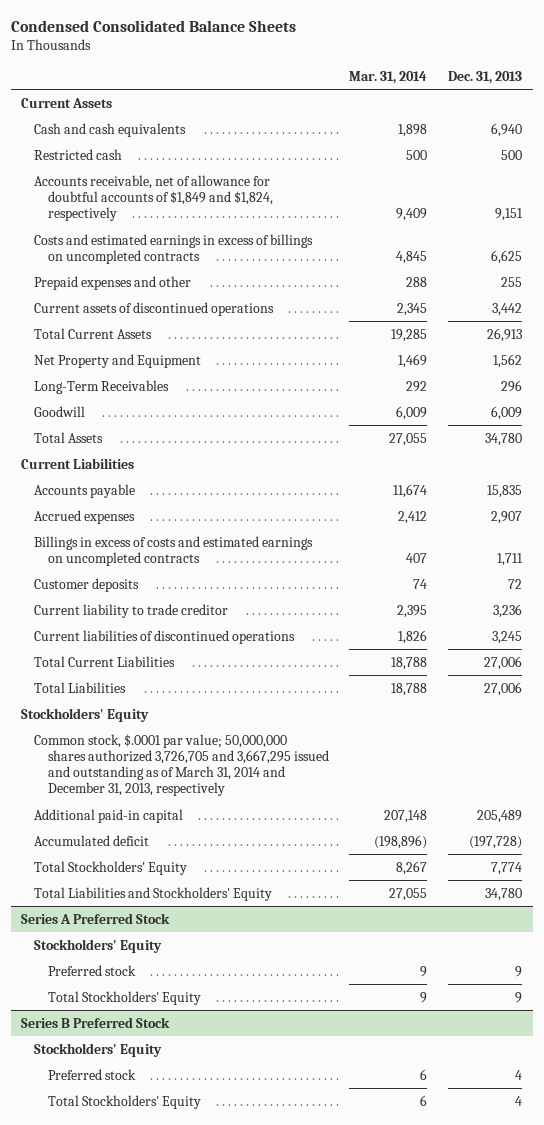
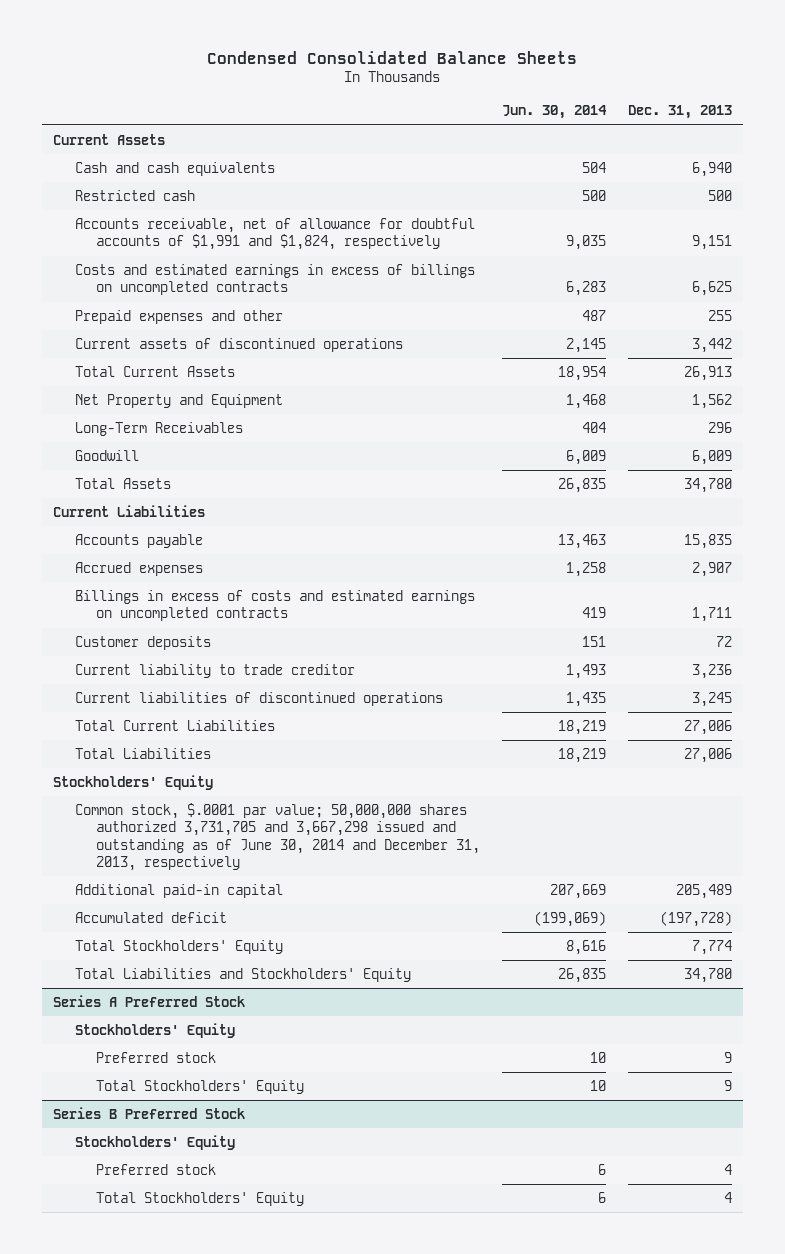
- | Mar. 31, 2014 | Dec. 31, 2013
+ | Jun. 30, 2014 | Dec. 31, 2013
- Accounts receivable, net of allowance for doubtful accounts of $1,849 and $1,824, respectively | 9,409 | 9,151
+ Accounts receivable, net of allowance for doubtful accounts of $1,991 and $1,824, respectively | 9,035 | 9,151
- Common stock, $.0001 par value; 50,000,000 shares authorized 3,726,705 and 3,667,295 issued and outstanding as of March 31, 2014 and December 31, 2013, respectively
+ Common stock, $.0001 par value; 50,000,000 shares authorized 3,731,705 and 3,667,298 issued and outstanding as of June 30, 2014 and December 31, 2013, respectively

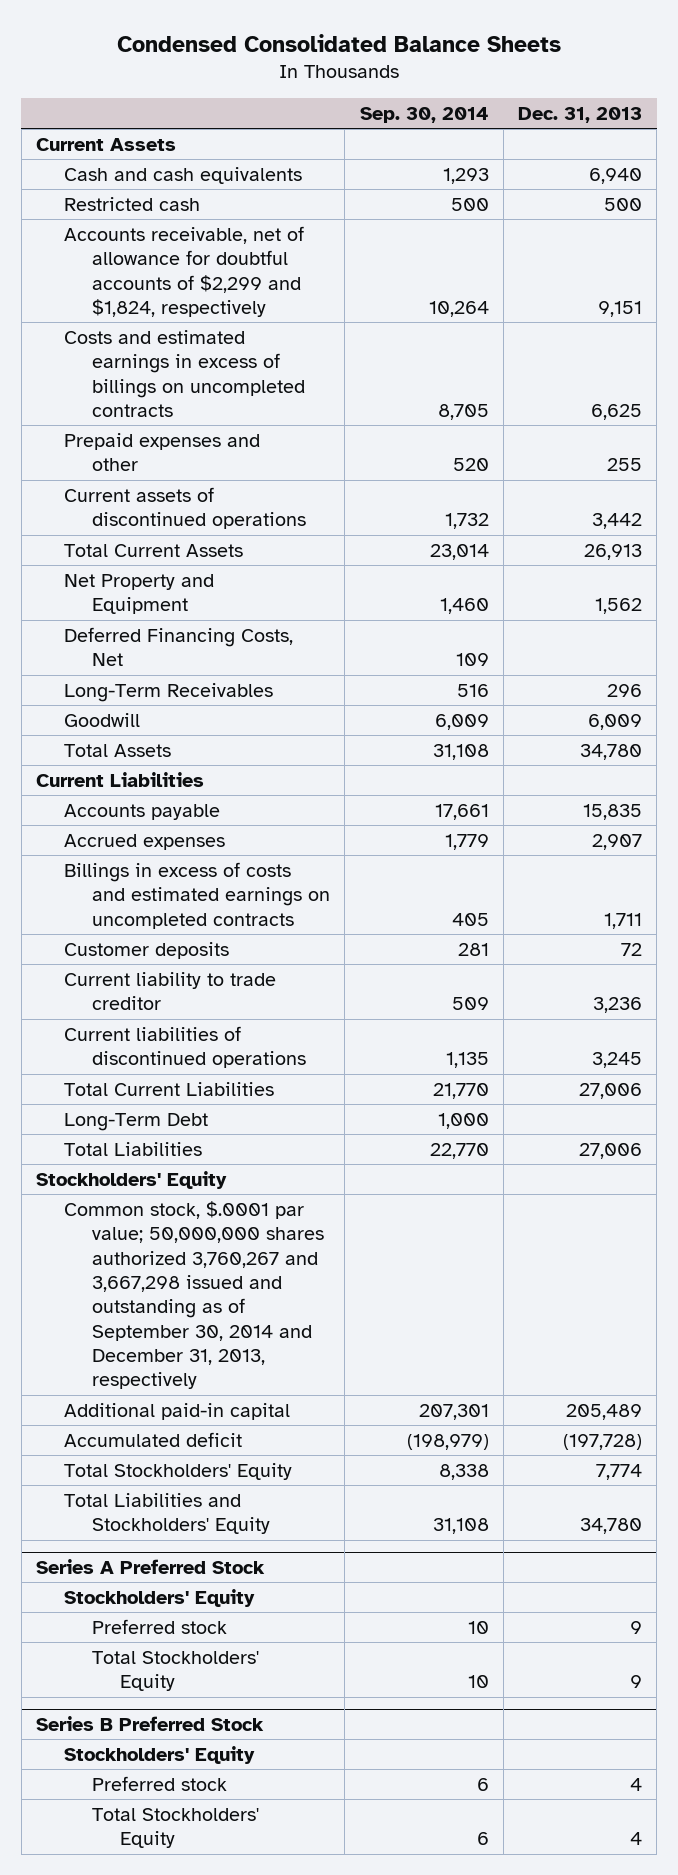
- | Jun. 30, 2014 | Dec. 31, 2013
+ | Sep. 30, 2014 | Dec. 31, 2013
- Accounts receivable, net of allowance for doubtful accounts of $1,991 and $1,824, respectively | 9,035 | 9,151
+ Accounts receivable, net of allowance for doubtful accounts of $2,299 and $1,824, respectively | 10,264 | 9,151
+ Deferred Financing Costs, Net | 109 |
+ Long-Term Debt | 1,000 |
- Common stock, $.0001 par value; 50,000,000 shares authorized 3,731,705 and 3,667,298 issued and outstanding as of June 30, 2014 and December 31, 2013, respectively
+ Common stock, $.0001 par value; 50,000,000 shares authorized 3,760,267 and 3,667,298 issued and outstanding as of September 30, 2014 and December 31, 2013, respectively

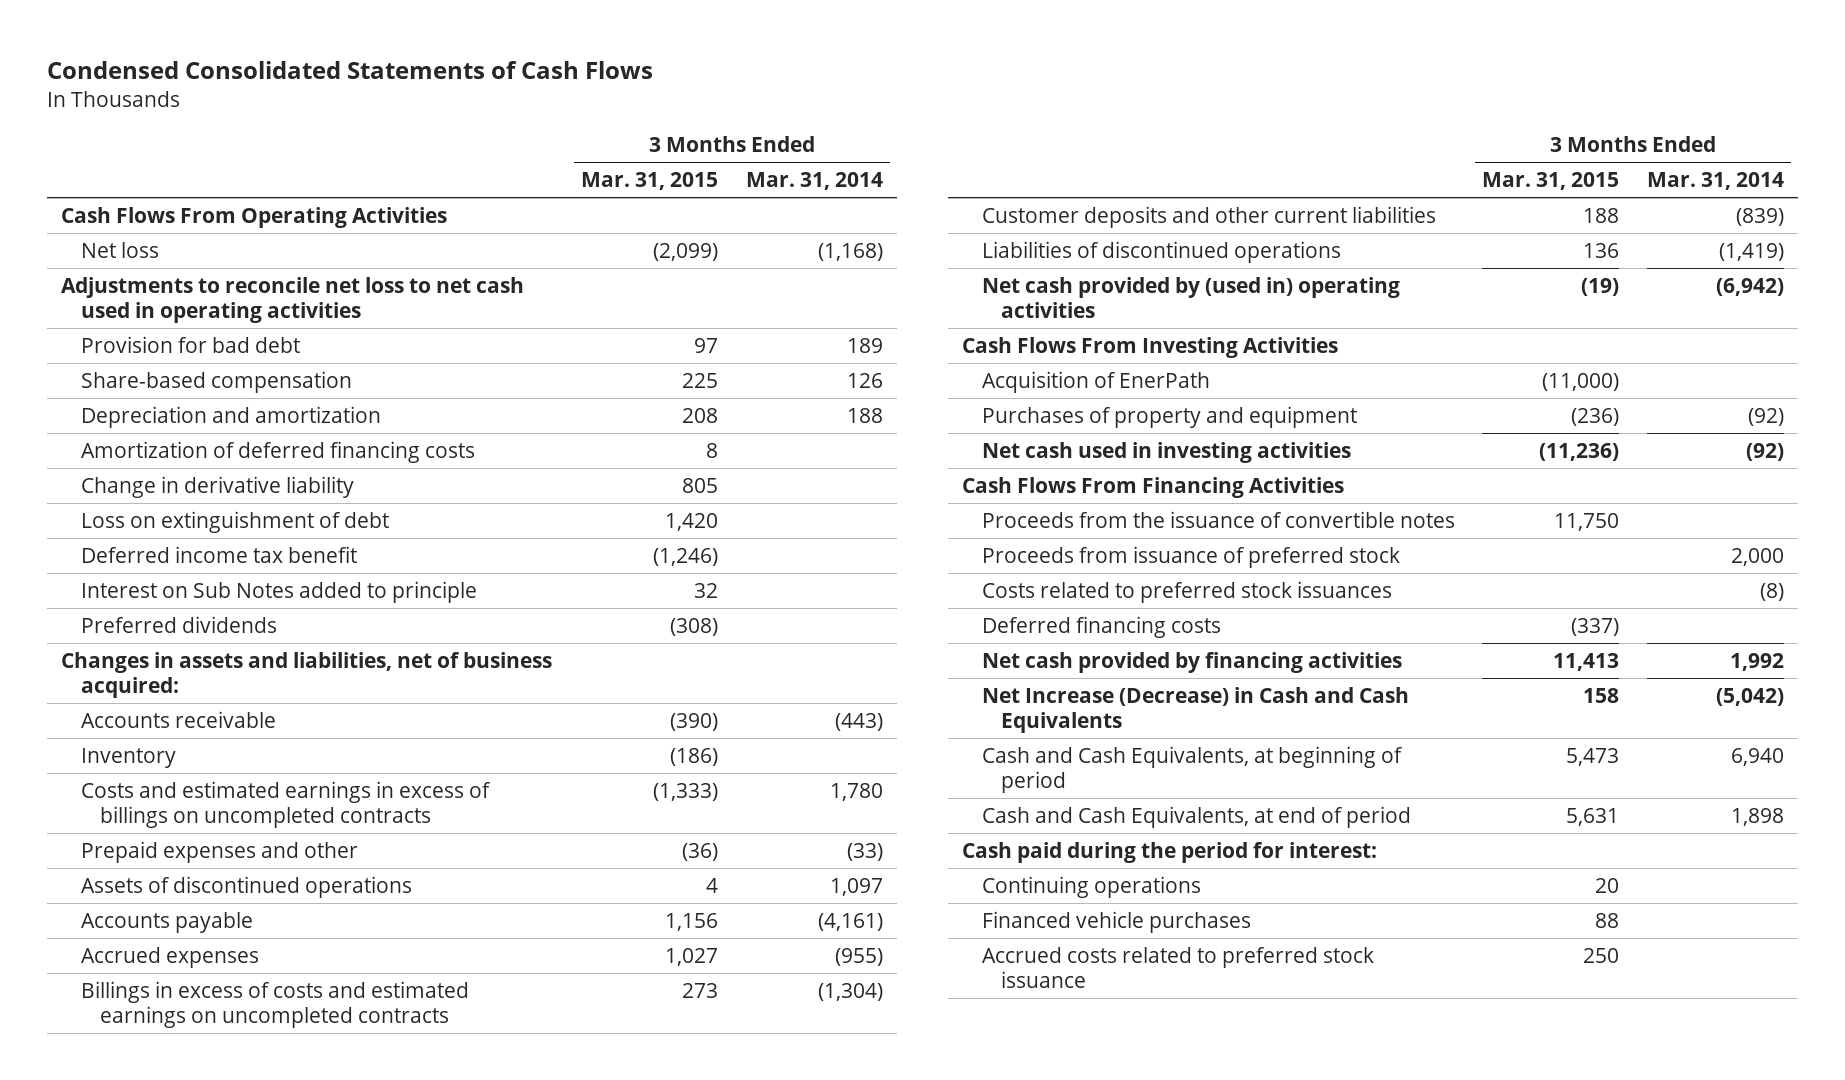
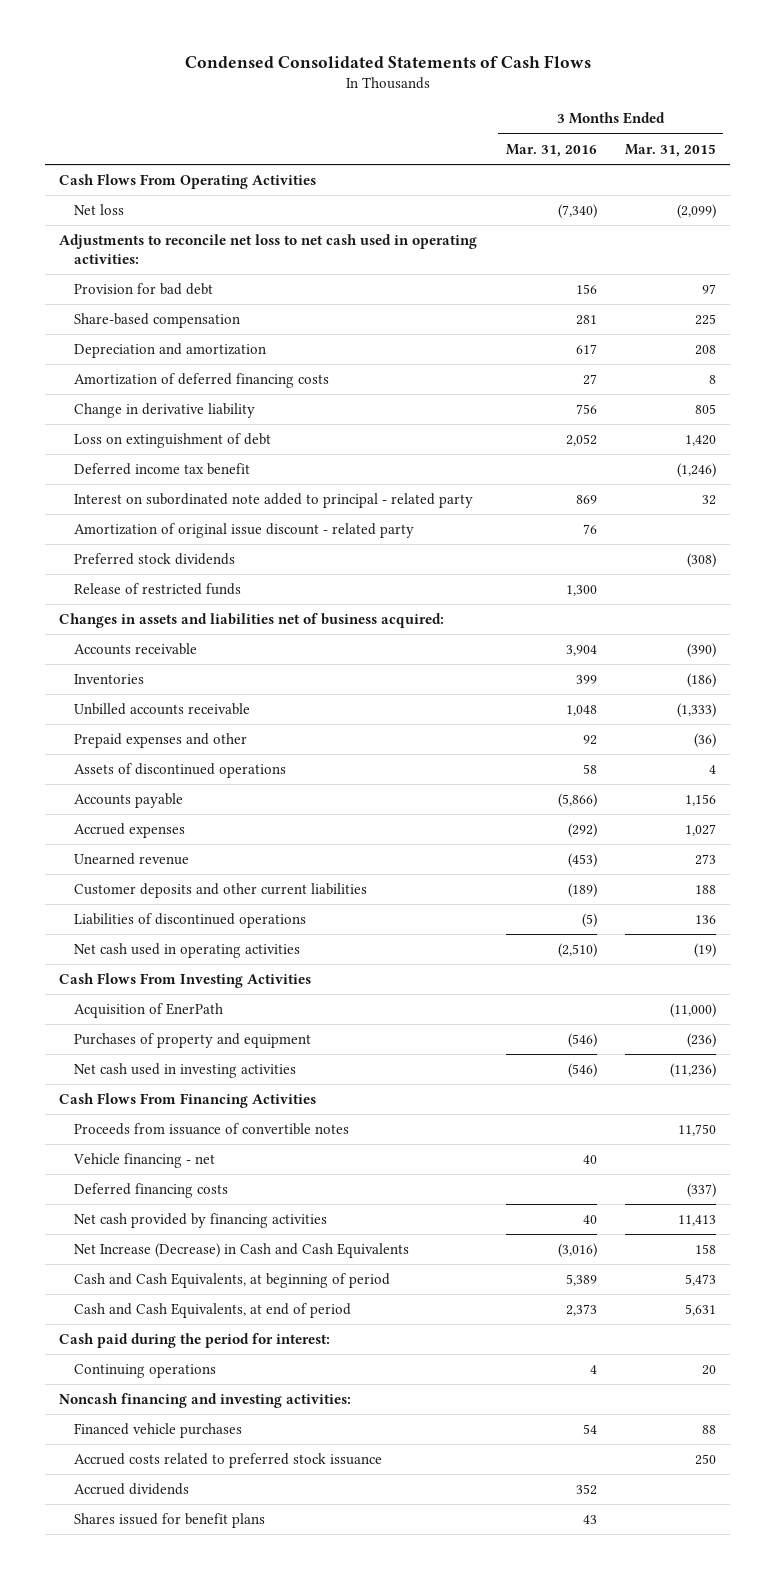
- | 3 Months Ended Mar. 31, 2015 | 3 Months Ended Mar. 31, 2014
+ | 3 Months Ended Mar. 31, 2016 | 3 Months Ended Mar. 31, 2015
- Adjustments to reconcile net loss to net cash used in operating activities
+ Adjustments to reconcile net loss to net cash used in operating activities:
- Interest on Sub Notes added to principle | 32 |
- Preferred dividends | (308) |
- Changes in assets and liabilities, net of business acquired:
+ Interest on subordinated note added to principal - related party | 869 | 32
+ Amortization of original issue discount - related party | 76 |
+ Preferred stock dividends | | (308)
+ Release of restricted funds | 1,300 |
+ Changes in assets and liabilities net of business acquired:
- Inventory | (186) |
- Costs and estimated earnings in excess of billings on uncompleted contracts | (1,333) | 1,780
+ Inventories | 399 | (186)
+ Unbilled accounts receivable | 1,048 | (1,333)
- Billings in excess of costs and estimated earnings on uncompleted contracts | 273 | (1,304)
+ Unearned revenue | (453) | 273
- Net cash provided by (used in) operating activities | (19) | (6,942)
+ Net cash used in operating activities | (2,510) | (19)
- Proceeds from the issuance of convertible notes | 11,750 |
- Proceeds from issuance of preferred stock | | 2,000
- Costs related to preferred stock issuances | | (8)
+ Proceeds from issuance of convertible notes | | 11,750
+ Vehicle financing - net | 40 |
+ Noncash financing and investing activities:
+ Accrued dividends | 352 |
+ Shares issued for benefit plans | 43 |

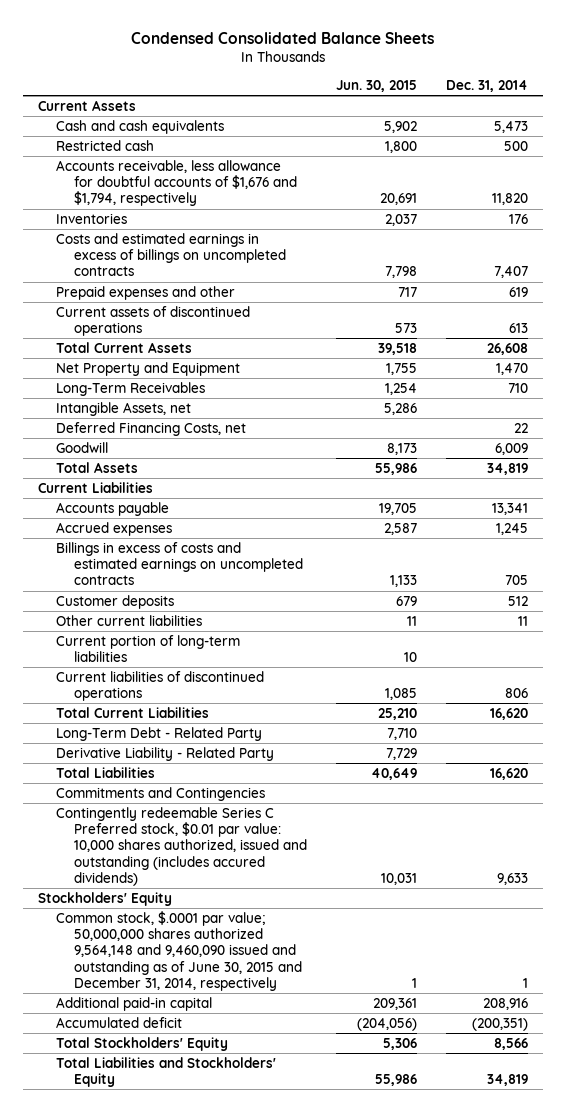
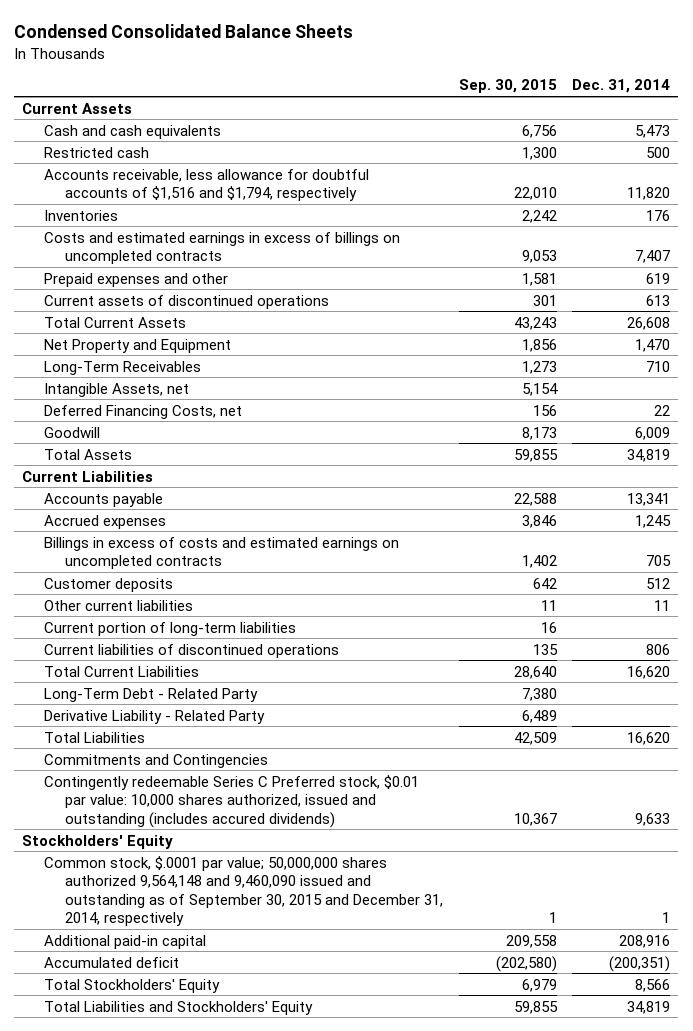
- | Jun. 30, 2015 | Dec. 31, 2014
+ | Sep. 30, 2015 | Dec. 31, 2014
- Accounts receivable, less allowance for doubtful accounts of $1,676 and $1,794, respectively | 20,691 | 11,820
+ Accounts receivable, less allowance for doubtful accounts of $1,516 and $1,794, respectively | 22,010 | 11,820
- Common stock, $.0001 par value; 50,000,000 shares authorized 9,564,148 and 9,460,090 issued and outstanding as of June 30, 2015 and December 31, 2014, respectively | 1 | 1
+ Common stock, $.0001 par value; 50,000,000 shares authorized 9,564,148 and 9,460,090 issued and outstanding as of September 30, 2015 and December 31, 2014, respectively | 1 | 1

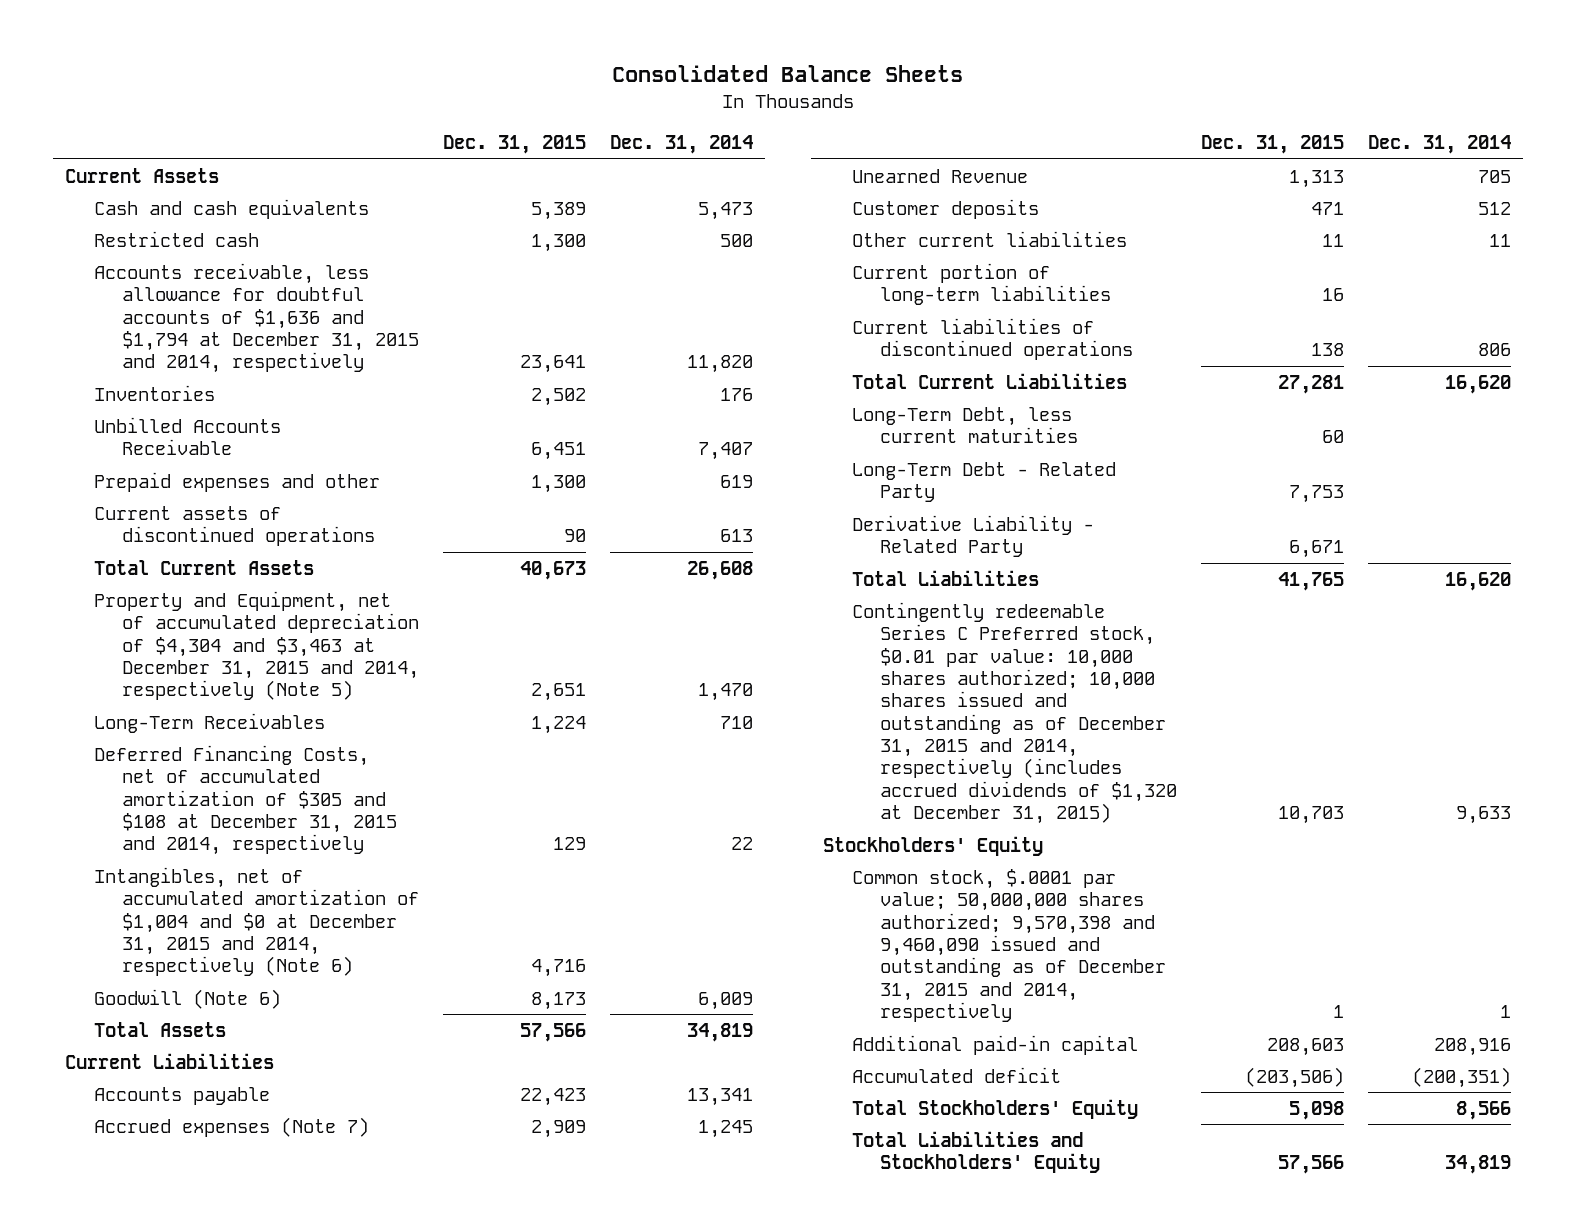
- Condensed Consolidated Balance Sheets
+ Consolidated Balance Sheets
- | Sep. 30, 2015 | Dec. 31, 2014
+ | Dec. 31, 2015 | Dec. 31, 2014
- Accounts receivable, less allowance for doubtful accounts of $1,516 and $1,794, respectively | 22,010 | 11,820
+ Accounts receivable, less allowance for doubtful accounts of $1,636 and $1,794 at December 31, 2015 and 2014, respectively | 23,641 | 11,820
- Costs and estimated earnings in excess of billings on uncompleted contracts | 9,053 | 7,407
+ Unbilled Accounts Receivable | 6,451 | 7,407
- Net Property and Equipment | 1,856 | 1,470
+ Property and Equipment, net of accumulated depreciation of $4,304 and $3,463 at December 31, 2015 and 2014, respectively (Note 5) | 2,651 | 1,470
- Intangible Assets, net | 5,154 |
- Deferred Financing Costs, net | 156 | 22
- Goodwill | 8,173 | 6,009
+ Deferred Financing Costs, net of accumulated amortization of $305 and $108 at December 31, 2015 and 2014, respectively | 129 | 22
+ Intangibles, net of accumulated amortization of $1,004 and $0 at December 31, 2015 and 2014, respectively (Note 6) | 4,716 |
+ Goodwill (Note 6) | 8,173 | 6,009
- Accrued expenses | 3,846 | 1,245
- Billings in excess of costs and estimated earnings on uncompleted contracts | 1,402 | 705
+ Accrued expenses (Note 7) | 2,909 | 1,245
+ Unearned Revenue | 1,313 | 705
+ Long-Term Debt, less current maturities | 60 |
- Commitments and Contingencies
- Contingently redeemable Series C Preferred stock, $0.01 par value: 10,000 shares authorized, issued and outstanding (includes accured dividends) | 10,367 | 9,633
+ Contingently redeemable Series C Preferred stock, $0.01 par value: 10,000 shares authorized; 10,000 shares issued and outstanding as of December 31, 2015 and 2014, respectively (includes accrued dividends of $1,320 at December 31, 2015) | 10,703 | 9,633
- Common stock, $.0001 par value; 50,000,000 shares authorized 9,564,148 and 9,460,090 issued and outstanding as of September 30, 2015 and December 31, 2014, respectively | 1 | 1
+ Common stock, $.0001 par value; 50,000,000 shares authorized; 9,570,398 and 9,460,090 issued and outstanding as of December 31, 2015 and 2014, respectively | 1 | 1

